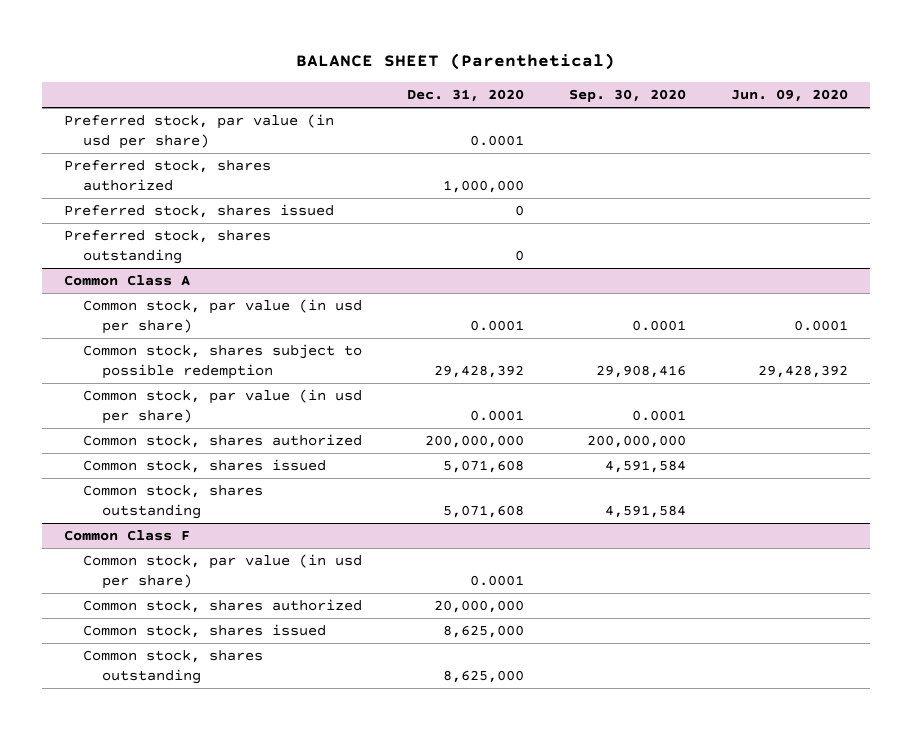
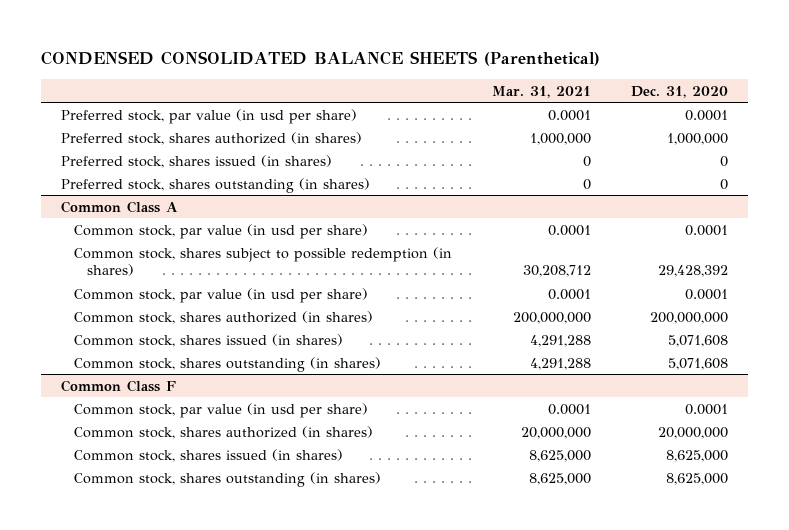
- BALANCE SHEET (Parenthetical)
+ CONDENSED CONSOLIDATED BALANCE SHEETS (Parenthetical)
- | Dec. 31, 2020 | Sep. 30, 2020 | Jun. 09, 2020
+ | Mar. 31, 2021 | Dec. 31, 2020
- Preferred stock, shares authorized | 1,000,000 | |
- Preferred stock, shares issued | 0 | |
- Preferred stock, shares outstanding | 0 | |
+ Preferred stock, shares authorized (in shares) | 1,000,000 | 1,000,000
+ Preferred stock, shares issued (in shares) | 0 | 0
+ Preferred stock, shares outstanding (in shares) | 0 | 0
@ Common Class A
- Common stock, shares subject to possible redemption | 29,428,392 | 29,908,416 | 29,428,392
+ Common stock, shares subject to possible redemption (in shares) | 30,208,712 | 29,428,392
- Common stock, shares authorized | 200,000,000 | 200,000,000 |
- Common stock, shares issued | 5,071,608 | 4,591,584 |
- Common stock, shares outstanding | 5,071,608 | 4,591,584 |
+ Common stock, shares authorized (in shares) | 200,000,000 | 200,000,000
+ Common stock, shares issued (in shares) | 4,291,288 | 5,071,608
+ Common stock, shares outstanding (in shares) | 4,291,288 | 5,071,608
@ Common Class F
- Common stock, shares authorized | 20,000,000 | |
- Common stock, shares issued | 8,625,000 | |
- Common stock, shares outstanding | 8,625,000 | |
+ Common stock, shares authorized (in shares) | 20,000,000 | 20,000,000
+ Common stock, shares issued (in shares) | 8,625,000 | 8,625,000
+ Common stock, shares outstanding (in shares) | 8,625,000 | 8,625,000

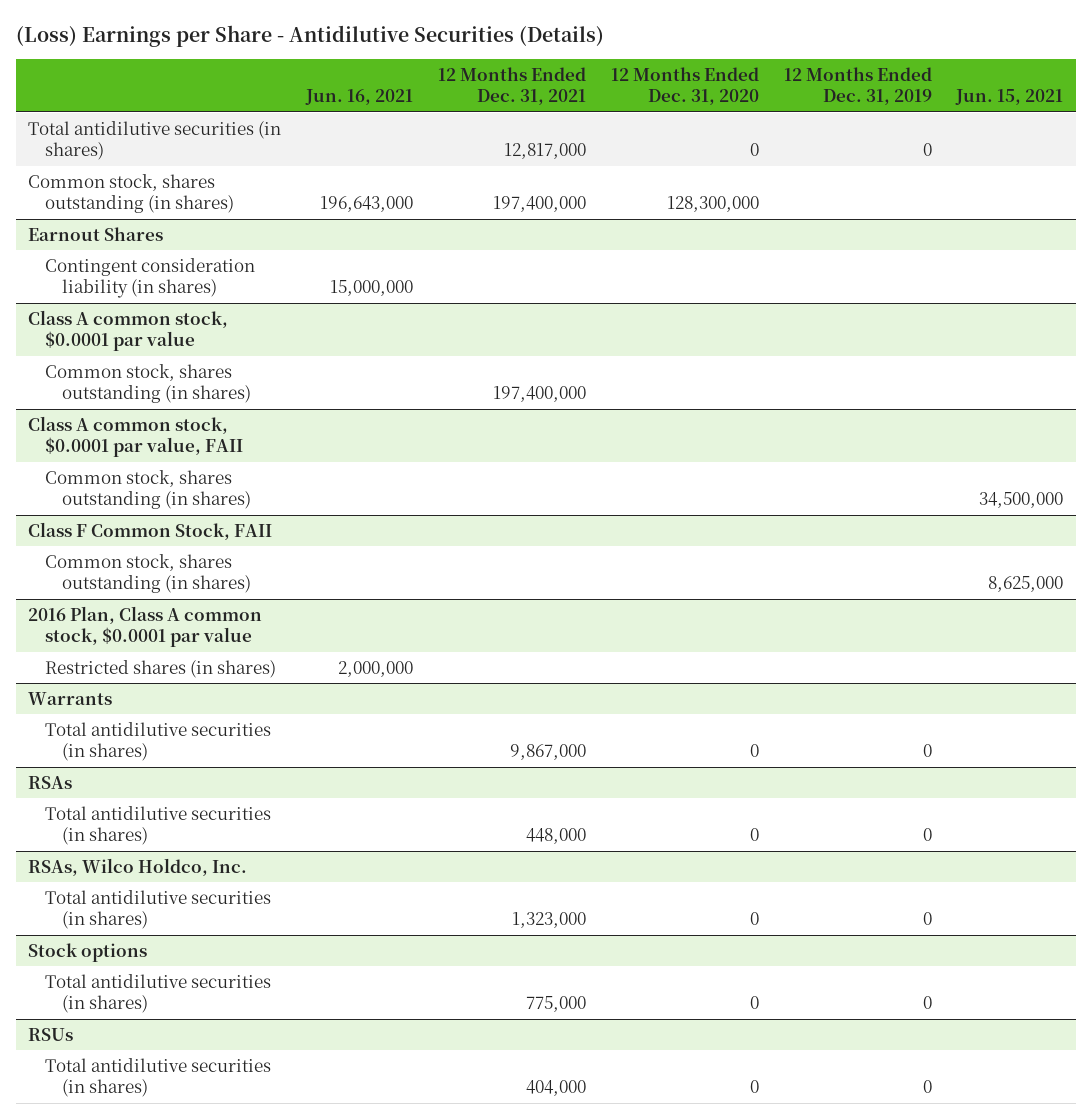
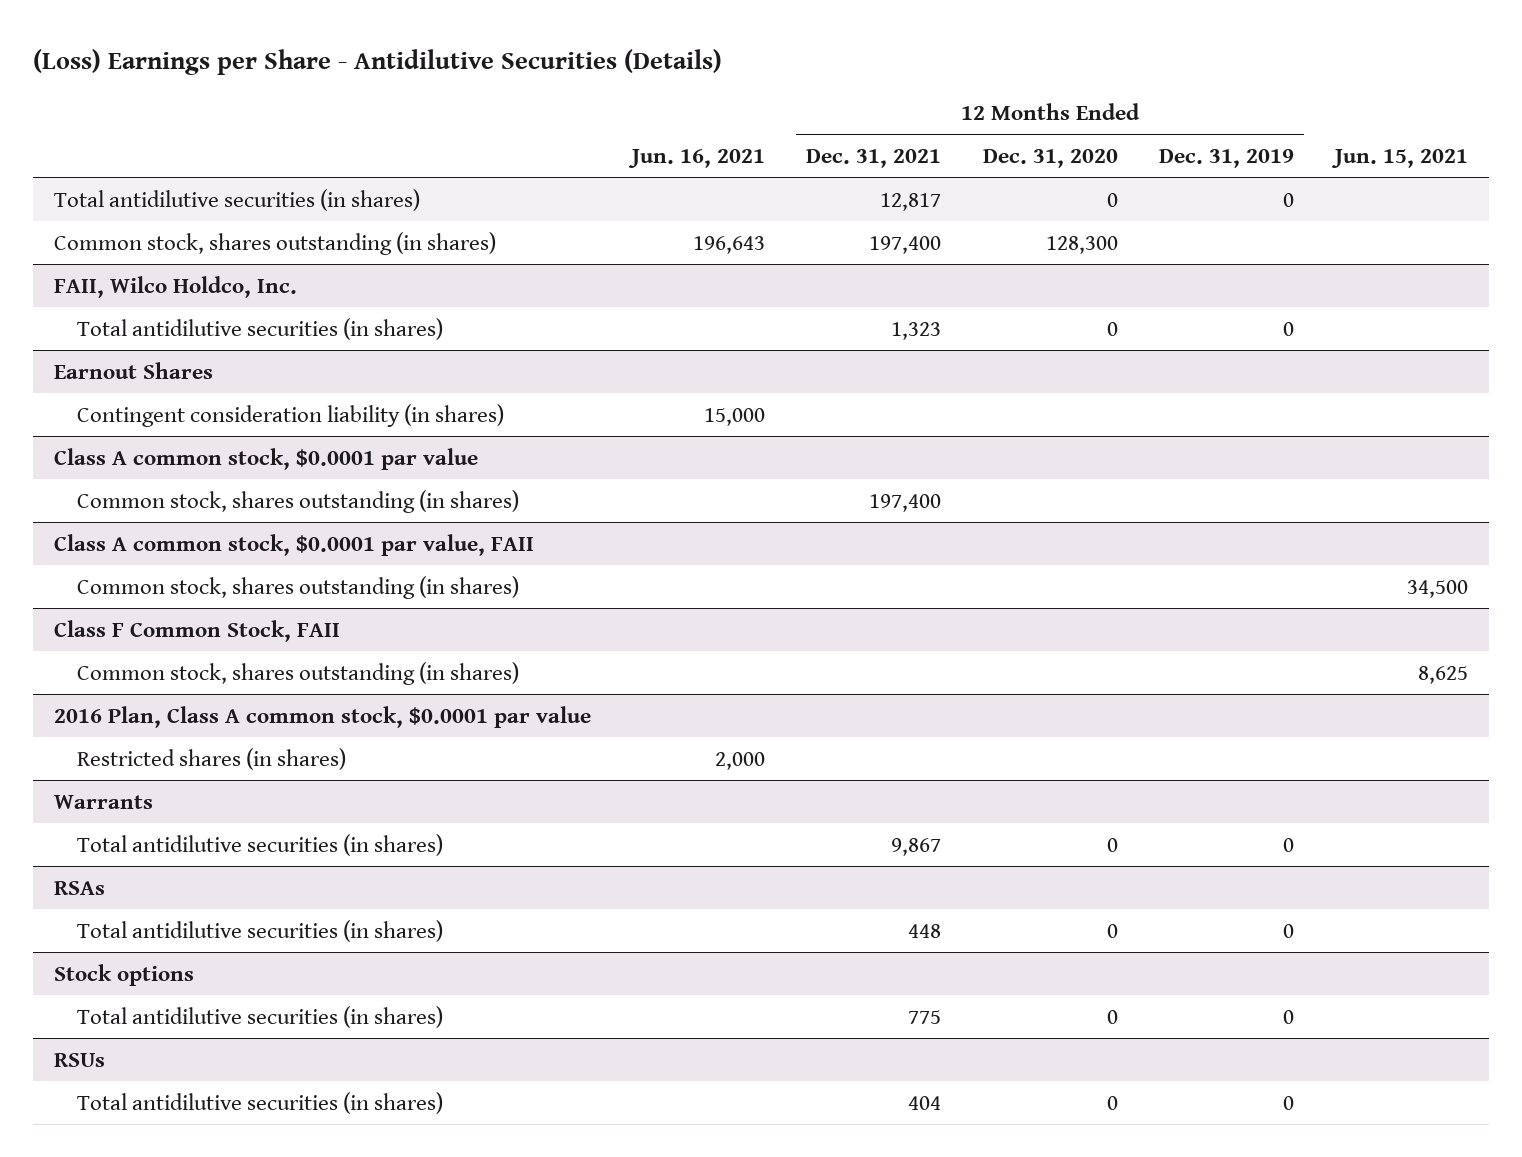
- Total antidilutive securities (in shares) | | 12,817,000 | 0 | 0 |
- Common stock, shares outstanding (in shares) | 196,643,000 | 197,400,000 | 128,300,000 | |
+ Total antidilutive securities (in shares) | | 12,817 | 0 | 0 |
+ Common stock, shares outstanding (in shares) | 196,643 | 197,400 | 128,300 | |
+ FAII, Wilco Holdco, Inc.
+ Total antidilutive securities (in shares) | | 1,323 | 0 | 0 |
@ Earnout Shares
- Contingent consideration liability (in shares) | 15,000,000 | | | |
+ Contingent consideration liability (in shares) | 15,000 | | | |
@ Class A common stock, $0.0001 par value
- Common stock, shares outstanding (in shares) | | 197,400,000 | | |
+ Common stock, shares outstanding (in shares) | | 197,400 | | |
@ Class A common stock, $0.0001 par value, FAII
- Common stock, shares outstanding (in shares) | | | | | 34,500,000
+ Common stock, shares outstanding (in shares) | | | | | 34,500
@ Class F Common Stock, FAII
- Common stock, shares outstanding (in shares) | | | | | 8,625,000
+ Common stock, shares outstanding (in shares) | | | | | 8,625
@ 2016 Plan, Class A common stock, $0.0001 par value
- Restricted shares (in shares) | 2,000,000 | | | |
+ Restricted shares (in shares) | 2,000 | | | |
@ Warrants
- Total antidilutive securities (in shares) | | 9,867,000 | 0 | 0 |
+ Total antidilutive securities (in shares) | | 9,867 | 0 | 0 |
@ RSAs
- Total antidilutive securities (in shares) | | 448,000 | 0 | 0 |
- RSAs, Wilco Holdco, Inc.
- Total antidilutive securities (in shares) | | 1,323,000 | 0 | 0 |
@ RSAs
+ Total antidilutive securities (in shares) | | 448 | 0 | 0 |
@ Stock options
- Total antidilutive securities (in shares) | | 775,000 | 0 | 0 |
+ Total antidilutive securities (in shares) | | 775 | 0 | 0 |
@ RSUs
- Total antidilutive securities (in shares) | | 404,000 | 0 | 0 |
+ Total antidilutive securities (in shares) | | 404 | 0 | 0 |

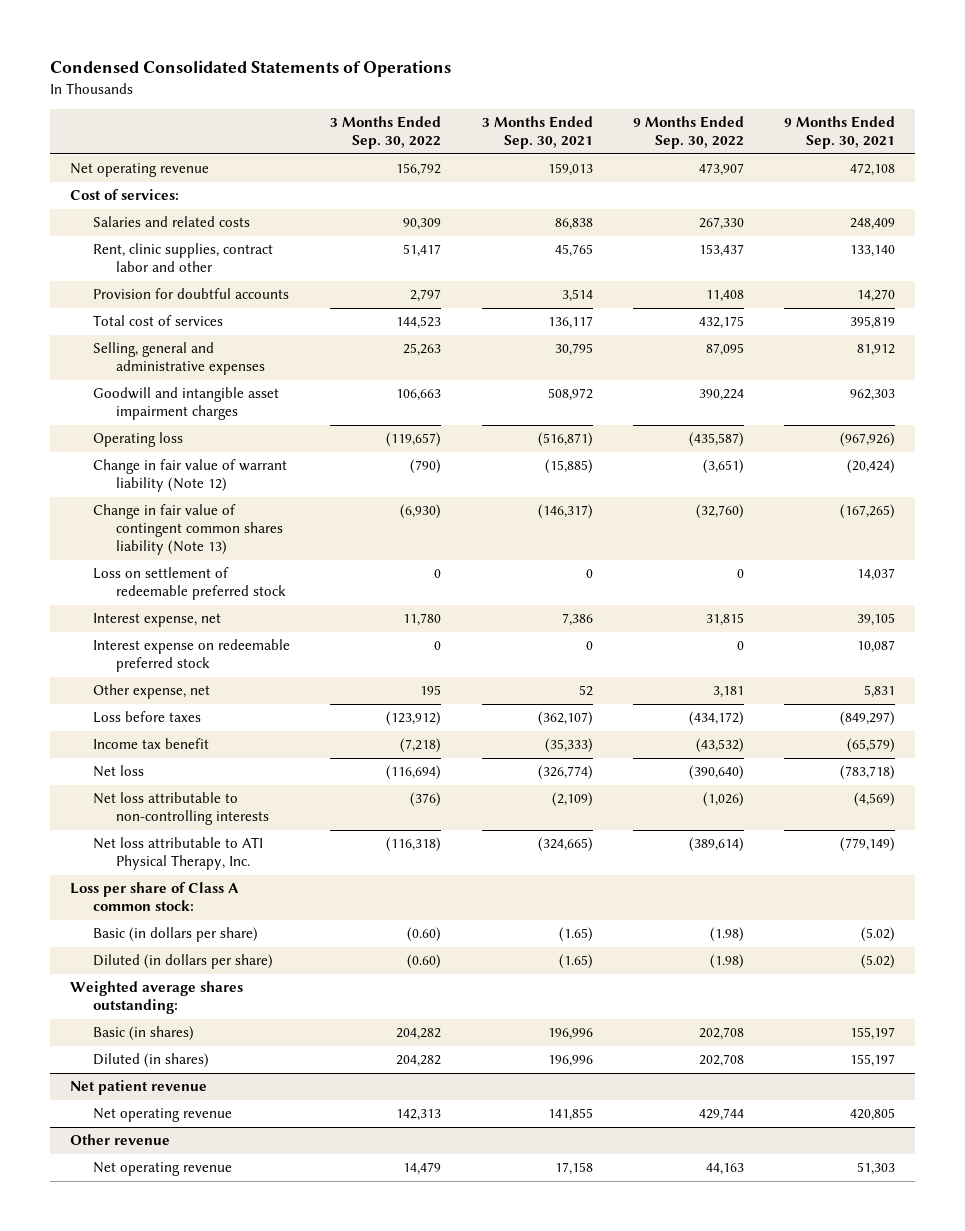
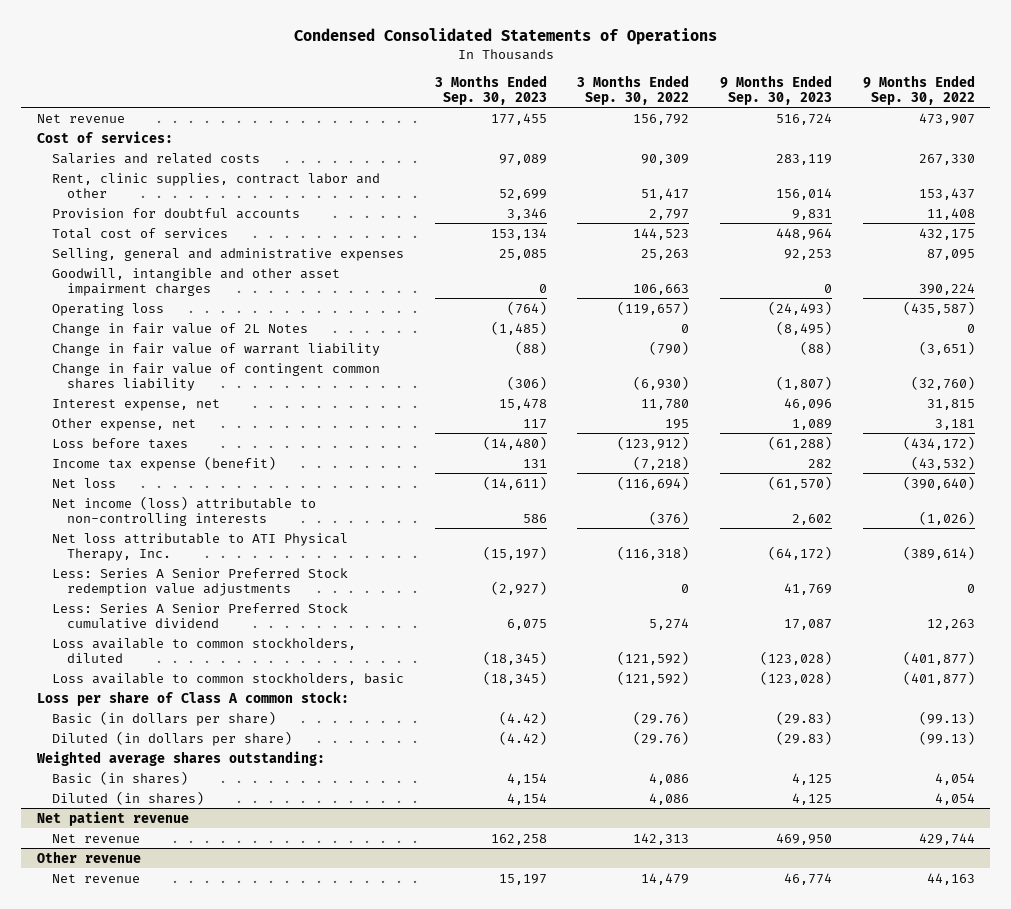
- | 3 Months Ended Sep. 30, 2022 | 3 Months Ended Sep. 30, 2021 | 9 Months Ended Sep. 30, 2022 | 9 Months Ended Sep. 30, 2021
+ | 3 Months Ended Sep. 30, 2023 | 3 Months Ended Sep. 30, 2022 | 9 Months Ended Sep. 30, 2023 | 9 Months Ended Sep. 30, 2022
- Net operating revenue | 156,792 | 159,013 | 473,907 | 472,108
+ Net revenue | 177,455 | 156,792 | 516,724 | 473,907
- Goodwill and intangible asset impairment charges | 106,663 | 508,972 | 390,224 | 962,303
+ Goodwill, intangible and other asset impairment charges | 0 | 106,663 | 0 | 390,224
- Change in fair value of warrant liability (Note 12) | (790) | (15,885) | (3,651) | (20,424)
- Change in fair value of contingent common shares liability (Note 13) | (6,930) | (146,317) | (32,760) | (167,265)
- Loss on settlement of redeemable preferred stock | 0 | 0 | 0 | 14,037
+ Change in fair value of 2L Notes | (1,485) | 0 | (8,495) | 0
+ Change in fair value of warrant liability | (88) | (790) | (88) | (3,651)
+ Change in fair value of contingent common shares liability | (306) | (6,930) | (1,807) | (32,760)
- Interest expense on redeemable preferred stock | 0 | 0 | 0 | 10,087
- Income tax benefit | (7,218) | (35,333) | (43,532) | (65,579)
+ Income tax expense (benefit) | 131 | (7,218) | 282 | (43,532)
- Net loss attributable to non-controlling interests | (376) | (2,109) | (1,026) | (4,569)
+ Net income (loss) attributable to non-controlling interests | 586 | (376) | 2,602 | (1,026)
+ Less: Series A Senior Preferred Stock redemption value adjustments | (2,927) | 0 | 41,769 | 0
+ Less: Series A Senior Preferred Stock cumulative dividend | 6,075 | 5,274 | 17,087 | 12,263
+ Loss available to common stockholders, diluted | (18,345) | (121,592) | (123,028) | (401,877)
+ Loss available to common stockholders, basic | (18,345) | (121,592) | (123,028) | (401,877)
- Basic (in dollars per share) | (0.60) | (1.65) | (1.98) | (5.02)
- Diluted (in dollars per share) | (0.60) | (1.65) | (1.98) | (5.02)
+ Basic (in dollars per share) | (4.42) | (29.76) | (29.83) | (99.13)
+ Diluted (in dollars per share) | (4.42) | (29.76) | (29.83) | (99.13)
- Basic (in shares) | 204,282 | 196,996 | 202,708 | 155,197
- Diluted (in shares) | 204,282 | 196,996 | 202,708 | 155,197
+ Basic (in shares) | 4,154 | 4,086 | 4,125 | 4,054
+ Diluted (in shares) | 4,154 | 4,086 | 4,125 | 4,054
@ Net patient revenue
- Net operating revenue | 142,313 | 141,855 | 429,744 | 420,805
+ Net revenue | 162,258 | 142,313 | 469,950 | 429,744
@ Other revenue
- Net operating revenue | 14,479 | 17,158 | 44,163 | 51,303
+ Net revenue | 15,197 | 14,479 | 46,774 | 44,163

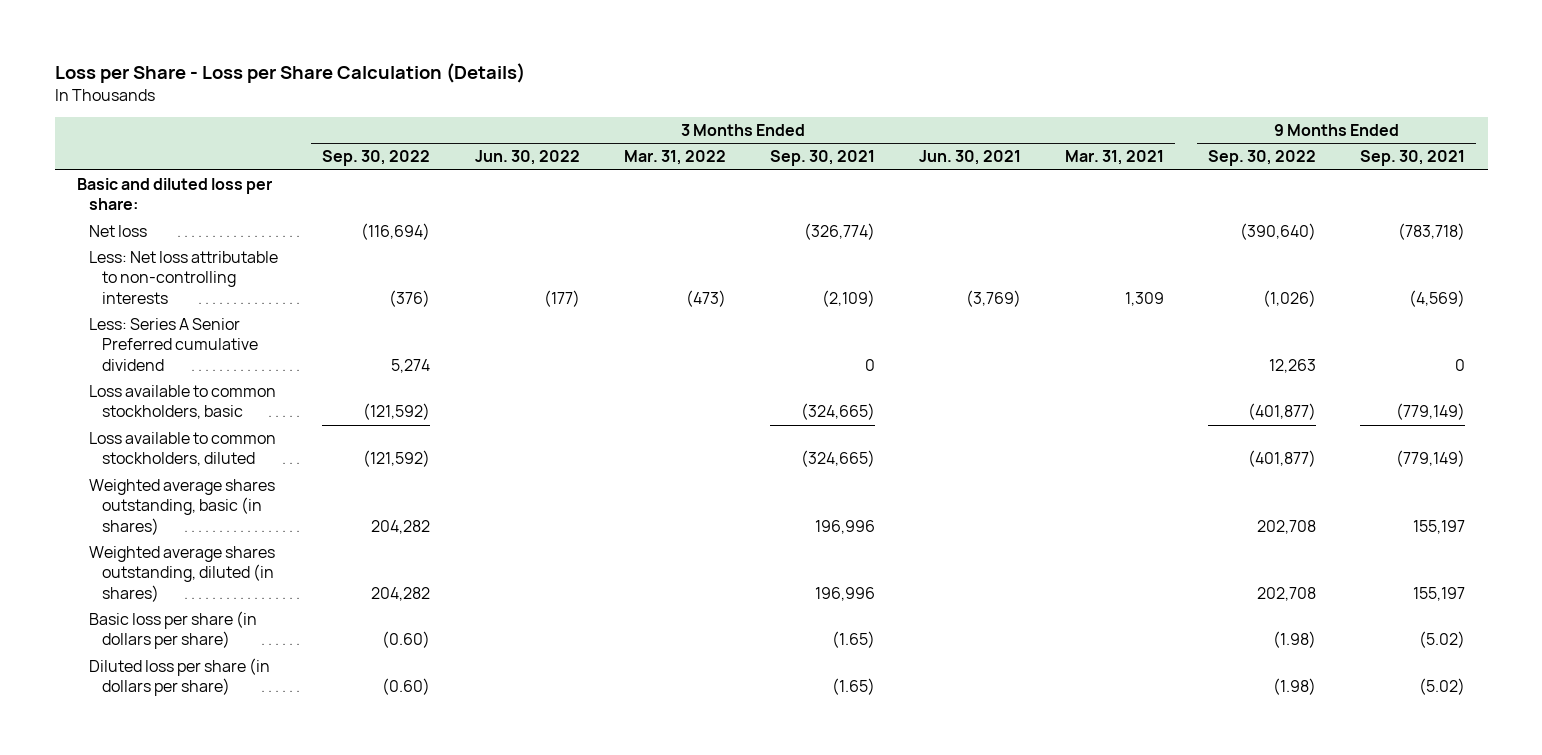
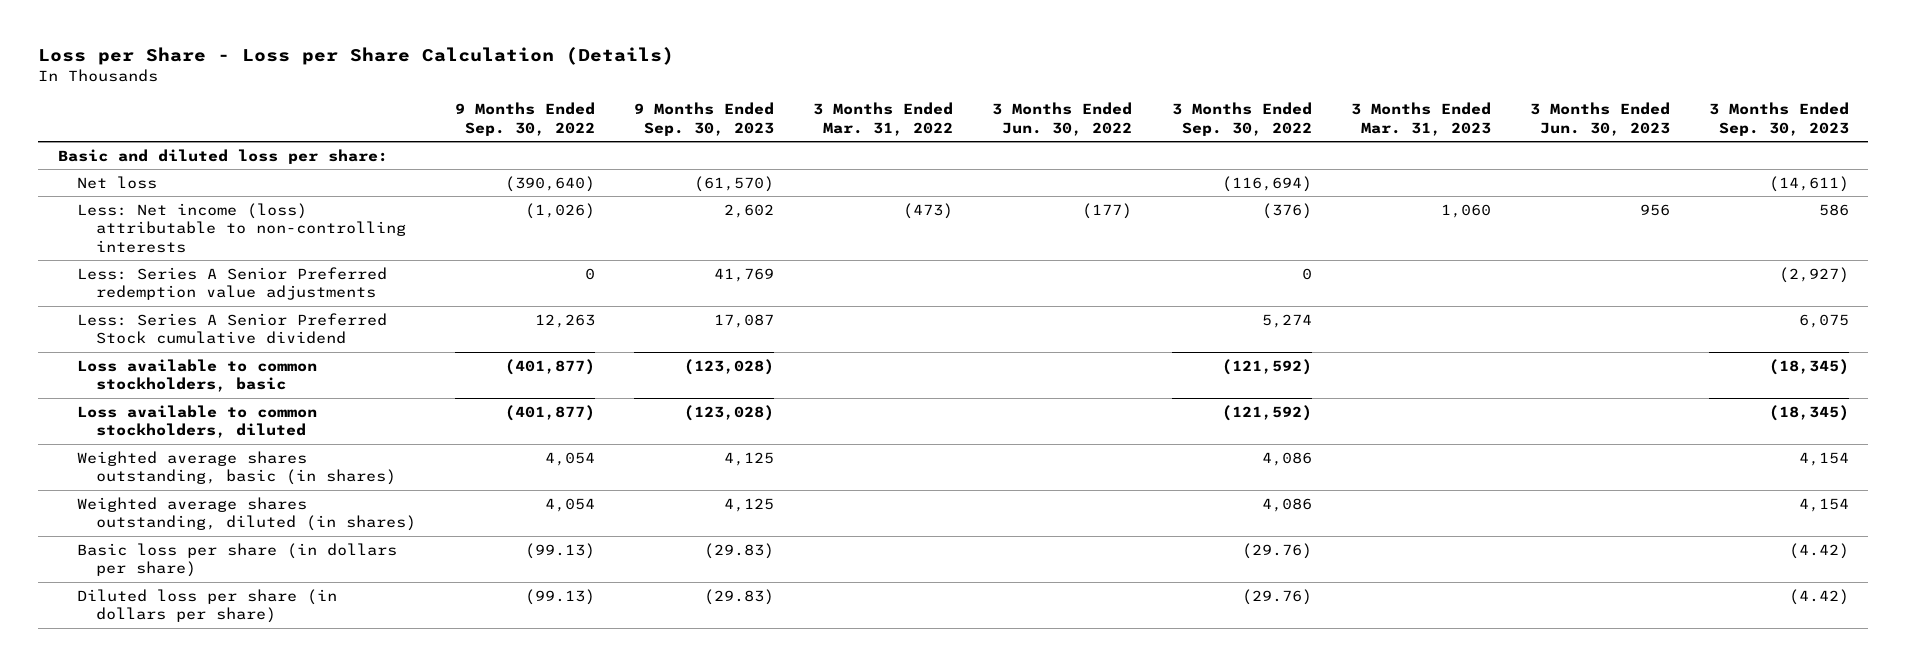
- | 3 Months Ended Sep. 30, 2022 | 3 Months Ended Jun. 30, 2022 | 3 Months Ended Mar. 31, 2022 | 3 Months Ended Sep. 30, 2021 | 3 Months Ended Jun. 30, 2021 | 3 Months Ended Mar. 31, 2021 | 9 Months Ended Sep. 30, 2022 | 9 Months Ended Sep. 30, 2021
+ | 9 Months Ended Sep. 30, 2022 | 9 Months Ended Sep. 30, 2023 | 3 Months Ended Mar. 31, 2022 | 3 Months Ended Jun. 30, 2022 | 3 Months Ended Sep. 30, 2022 | 3 Months Ended Mar. 31, 2023 | 3 Months Ended Jun. 30, 2023 | 3 Months Ended Sep. 30, 2023
- Less: Net loss attributable to non-controlling interests | (376) | (177) | (473) | (2,109) | (3,769) | 1,309 | (1,026) | (4,569)
- Less: Series A Senior Preferred cumulative dividend | 5,274 | | | 0 | | | 12,263 | 0
+ Less: Net income (loss) attributable to non-controlling interests | (1,026) | 2,602 | (473) | (177) | (376) | 1,060 | 956 | 586
+ Less: Series A Senior Preferred redemption value adjustments | 0 | 41,769 | | | 0 | | | (2,927)
+ Less: Series A Senior Preferred Stock cumulative dividend | 12,263 | 17,087 | | | 5,274 | | | 6,075
- Weighted average shares outstanding, basic (in shares) | 204,282 | | | 196,996 | | | 202,708 | 155,197
- Weighted average shares outstanding, diluted (in shares) | 204,282 | | | 196,996 | | | 202,708 | 155,197
- Basic loss per share (in dollars per share) | (0.60) | | | (1.65) | | | (1.98) | (5.02)
- Diluted loss per share (in dollars per share) | (0.60) | | | (1.65) | | | (1.98) | (5.02)
+ Weighted average shares outstanding, basic (in shares) | 4,054 | 4,125 | | | 4,086 | | | 4,154
+ Weighted average shares outstanding, diluted (in shares) | 4,054 | 4,125 | | | 4,086 | | | 4,154
+ Basic loss per share (in dollars per share) | (99.13) | (29.83) | | | (29.76) | | | (4.42)
+ Diluted loss per share (in dollars per share) | (99.13) | (29.83) | | | (29.76) | | | (4.42)

